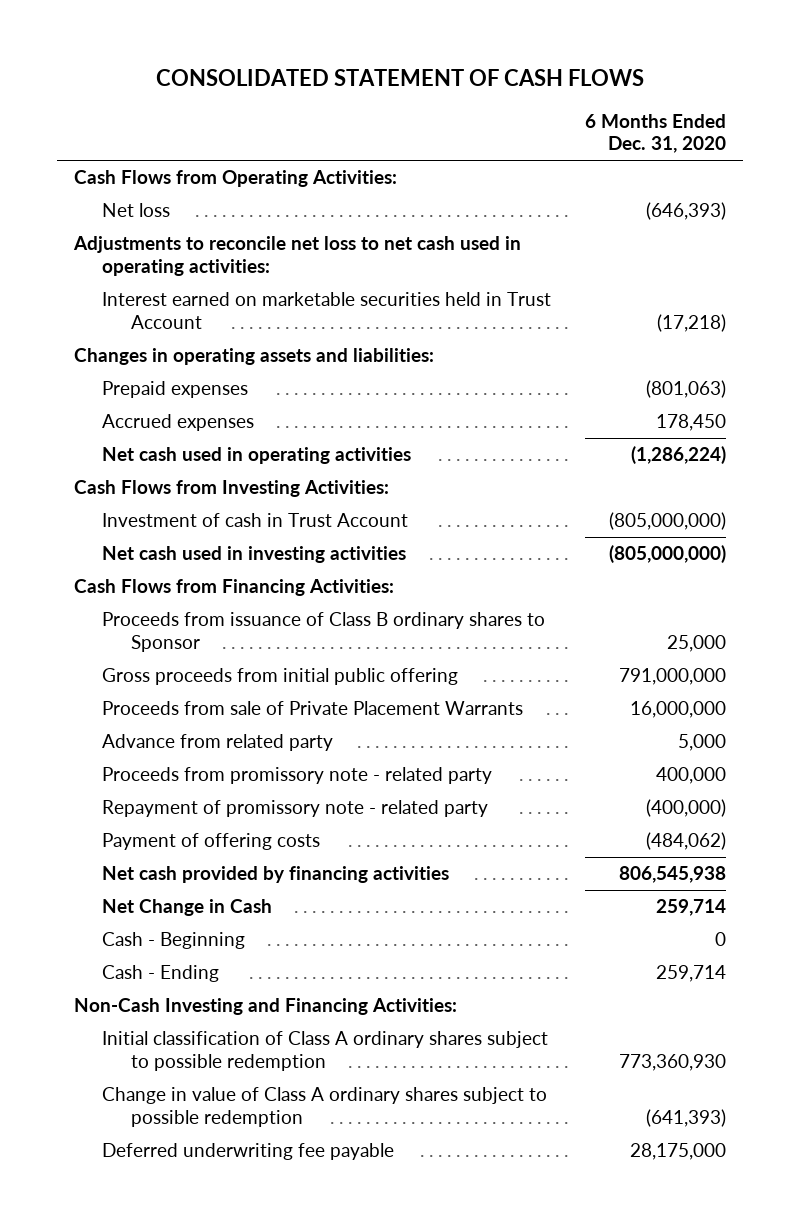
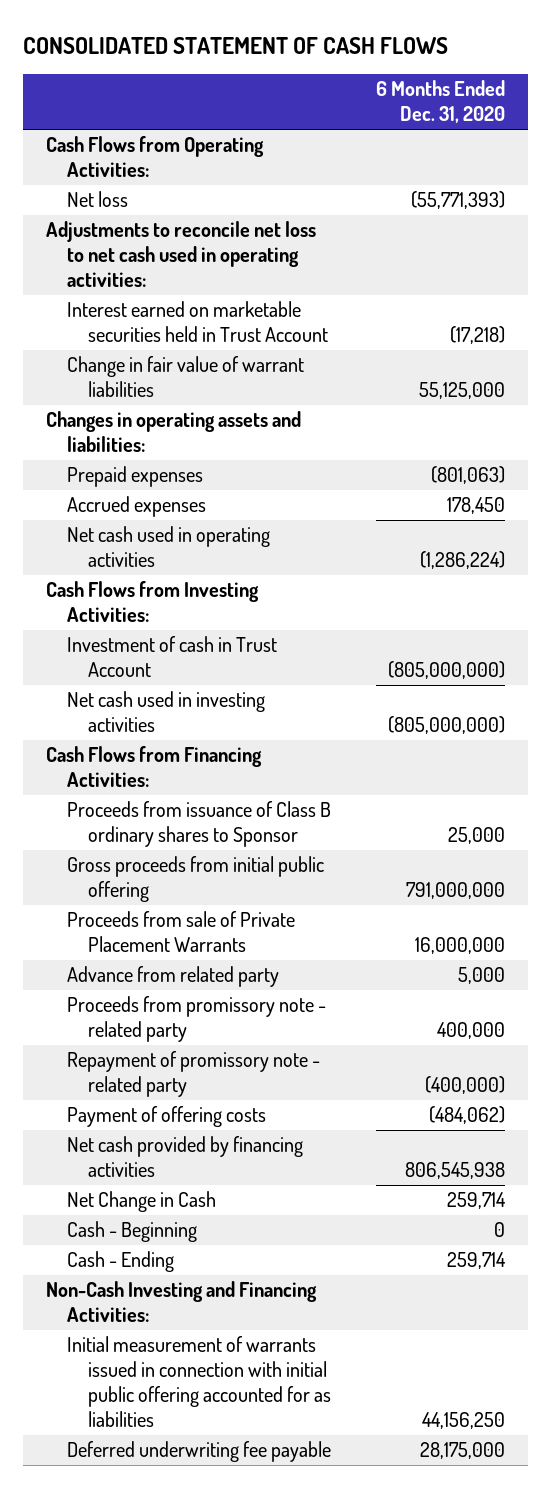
- Net loss | (646,393)
+ Net loss | (55,771,393)
+ Change in fair value of warrant liabilities | 55,125,000
- Initial classification of Class A ordinary shares subject to possible redemption | 773,360,930
- Change in value of Class A ordinary shares subject to possible redemption | (641,393)
+ Initial measurement of warrants issued in connection with initial public offering accounted for as liabilities | 44,156,250

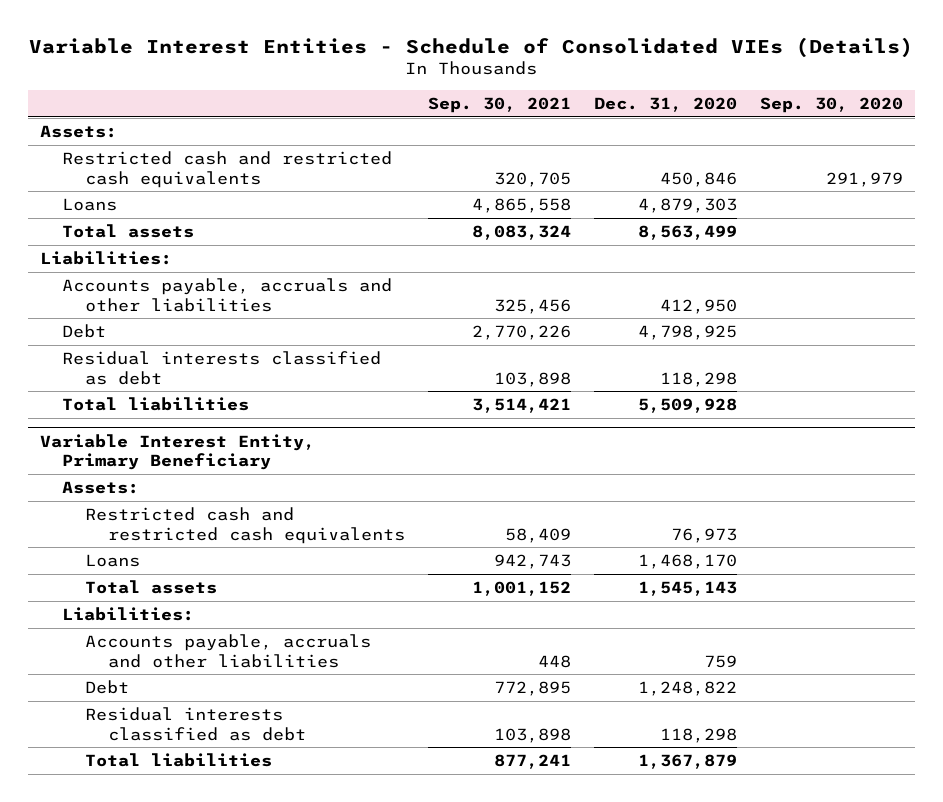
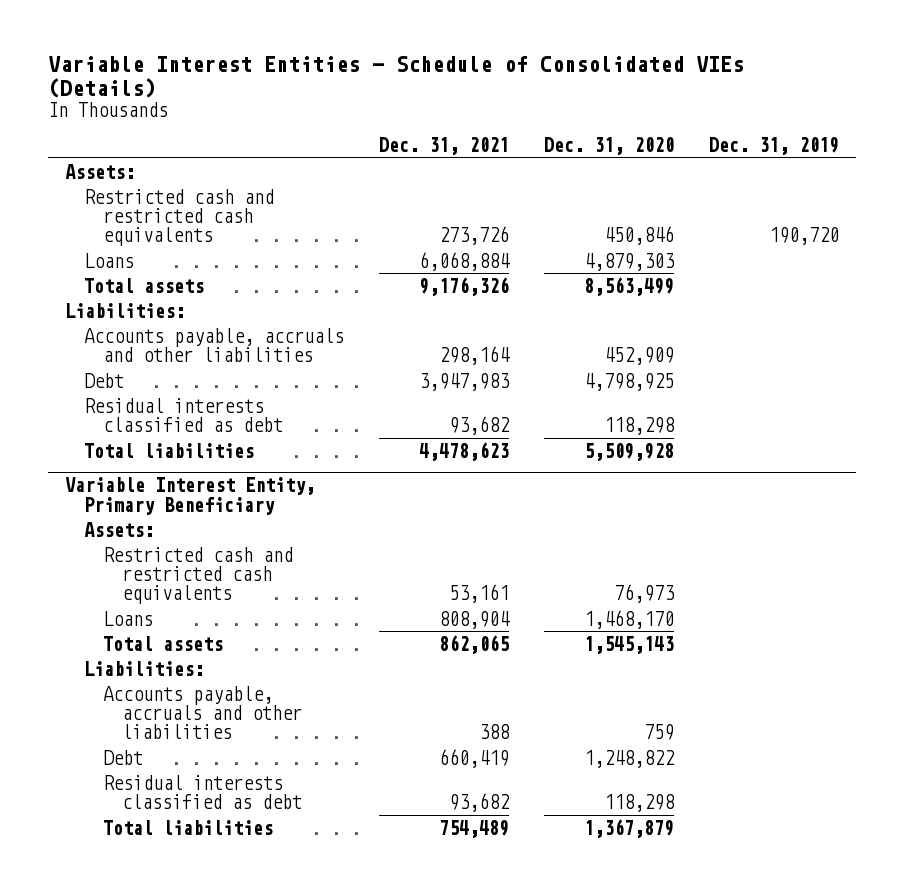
- | Sep. 30, 2021 | Dec. 31, 2020 | Sep. 30, 2020
+ | Dec. 31, 2021 | Dec. 31, 2020 | Dec. 31, 2019
- Accounts payable, accruals and other liabilities | 325,456 | 412,950 |
+ Accounts payable, accruals and other liabilities | 298,164 | 452,909 |

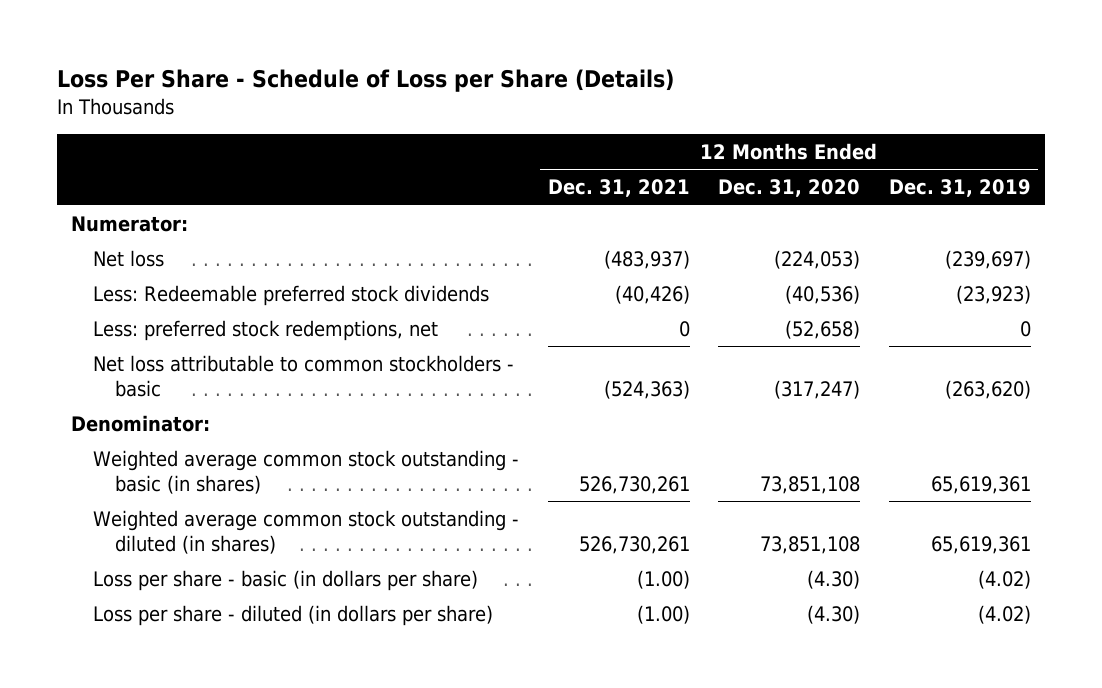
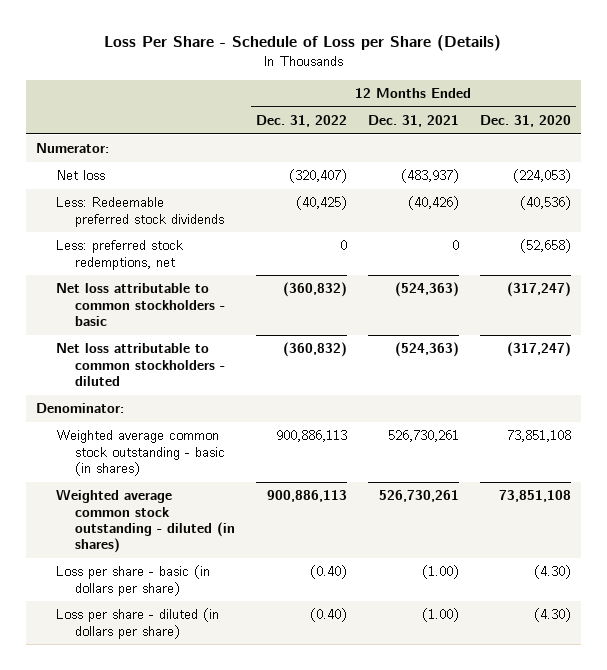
- | 12 Months Ended Dec. 31, 2021 | 12 Months Ended Dec. 31, 2020 | 12 Months Ended Dec. 31, 2019
+ | 12 Months Ended Dec. 31, 2022 | 12 Months Ended Dec. 31, 2021 | 12 Months Ended Dec. 31, 2020
+ Net loss attributable to common stockholders - diluted | (360,832) | (524,363) | (317,247)

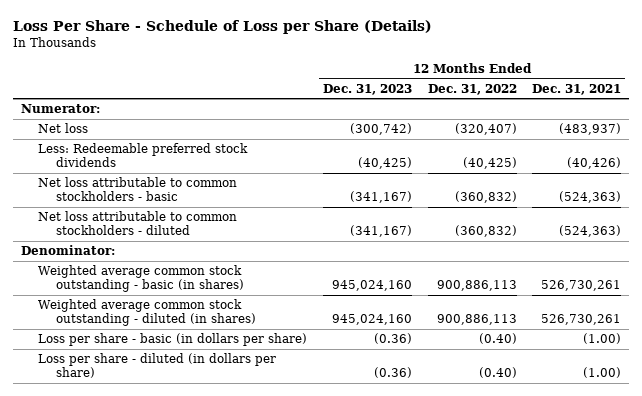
- | 12 Months Ended Dec. 31, 2022 | 12 Months Ended Dec. 31, 2021 | 12 Months Ended Dec. 31, 2020
+ | 12 Months Ended Dec. 31, 2023 | 12 Months Ended Dec. 31, 2022 | 12 Months Ended Dec. 31, 2021
- Less: preferred stock redemptions, net | 0 | 0 | (52,658)

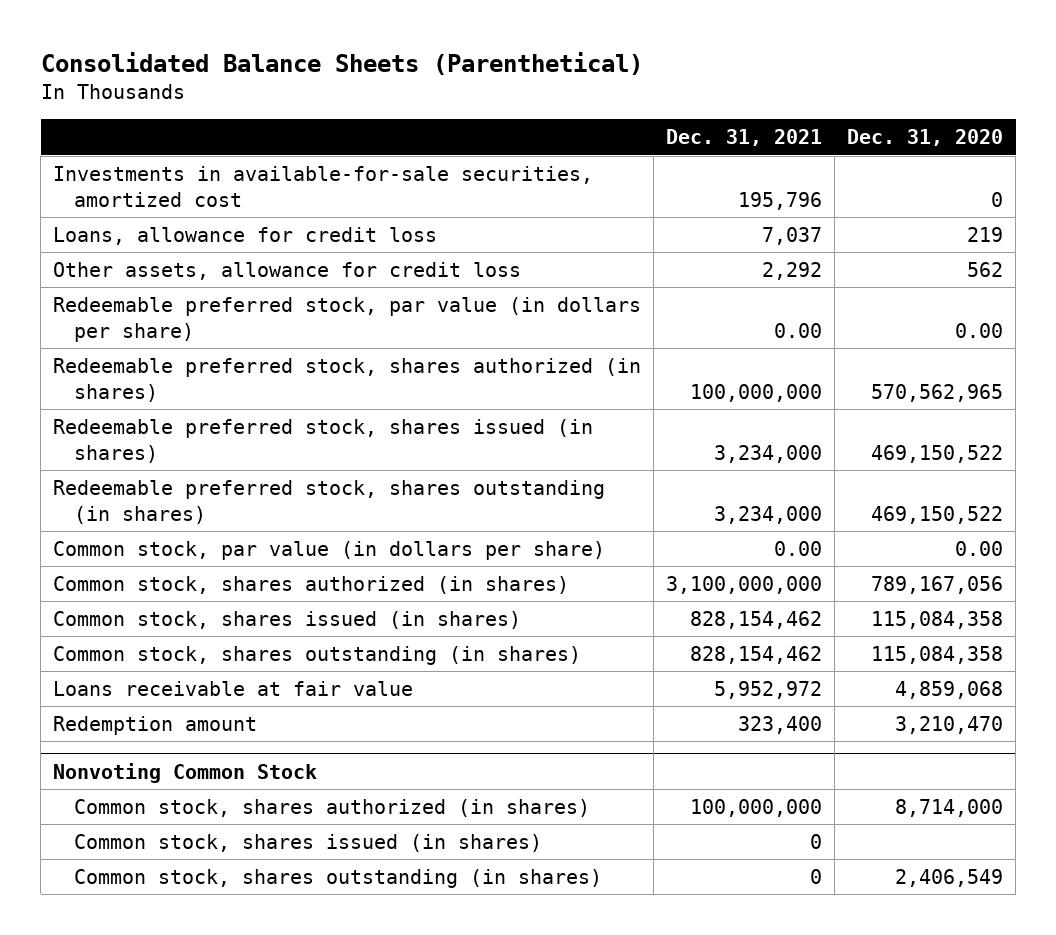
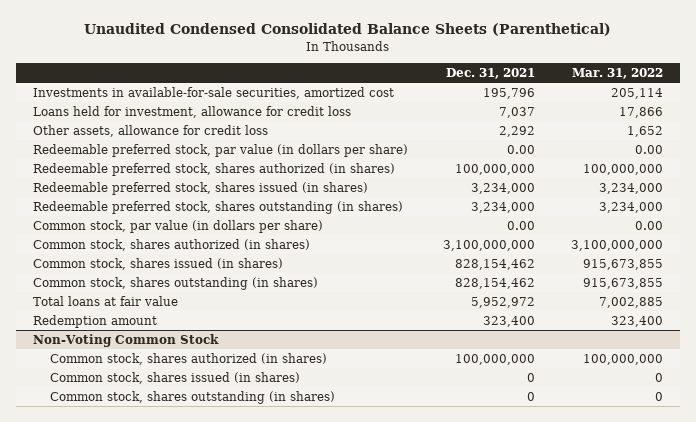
- Consolidated Balance Sheets (Parenthetical)
+ Unaudited Condensed Consolidated Balance Sheets (Parenthetical)
- | Dec. 31, 2021 | Dec. 31, 2020
+ | Dec. 31, 2021 | Mar. 31, 2022
- Loans, allowance for credit loss | 7,037 | 219
+ Loans held for investment, allowance for credit loss | 7,037 | 17,866
- Loans receivable at fair value | 5,952,972 | 4,859,068
+ Total loans at fair value | 5,952,972 | 7,002,885
- Nonvoting Common Stock
+ Non-Voting Common Stock

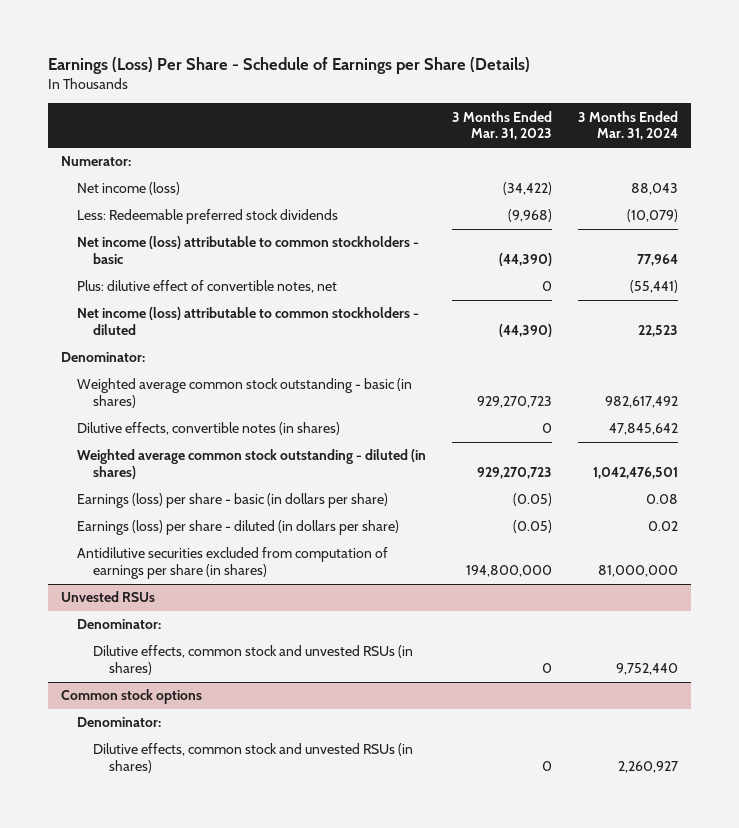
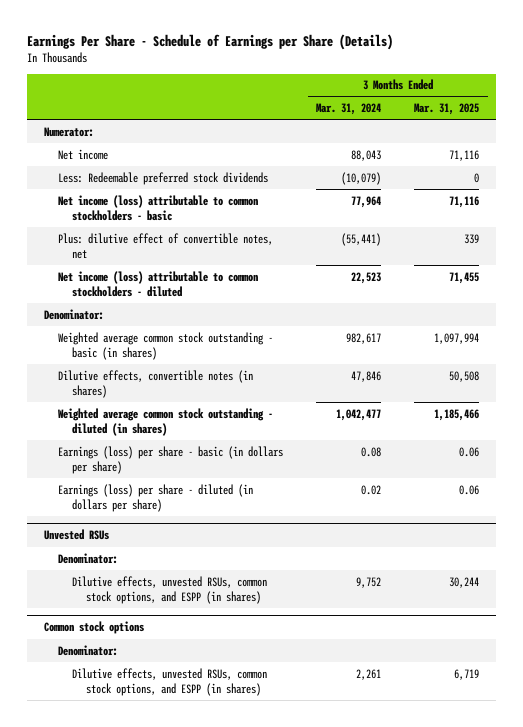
- Earnings (Loss) Per Share - Schedule of Earnings per Share (Details)
+ Earnings Per Share - Schedule of Earnings per Share (Details)
- | 3 Months Ended Mar. 31, 2023 | 3 Months Ended Mar. 31, 2024
+ | 3 Months Ended Mar. 31, 2024 | 3 Months Ended Mar. 31, 2025
- Net income (loss) | (34,422) | 88,043
+ Net income | 88,043 | 71,116
- Weighted average common stock outstanding - basic (in shares) | 929,270,723 | 982,617,492
- Dilutive effects, convertible notes (in shares) | 0 | 47,845,642
- Weighted average common stock outstanding - diluted (in shares) | 929,270,723 | 1,042,476,501
+ Weighted average common stock outstanding - basic (in shares) | 982,617 | 1,097,994
+ Dilutive effects, convertible notes (in shares) | 47,846 | 50,508
+ Weighted average common stock outstanding - diluted (in shares) | 1,042,477 | 1,185,466
- Antidilutive securities excluded from computation of earnings per share (in shares) | 194,800,000 | 81,000,000
@ Unvested RSUs
- Dilutive effects, common stock and unvested RSUs (in shares) | 0 | 9,752,440
+ Dilutive effects, unvested RSUs, common stock options, and ESPP (in shares) | 9,752 | 30,244
@ Common stock options
- Dilutive effects, common stock and unvested RSUs (in shares) | 0 | 2,260,927
+ Dilutive effects, unvested RSUs, common stock options, and ESPP (in shares) | 2,261 | 6,719

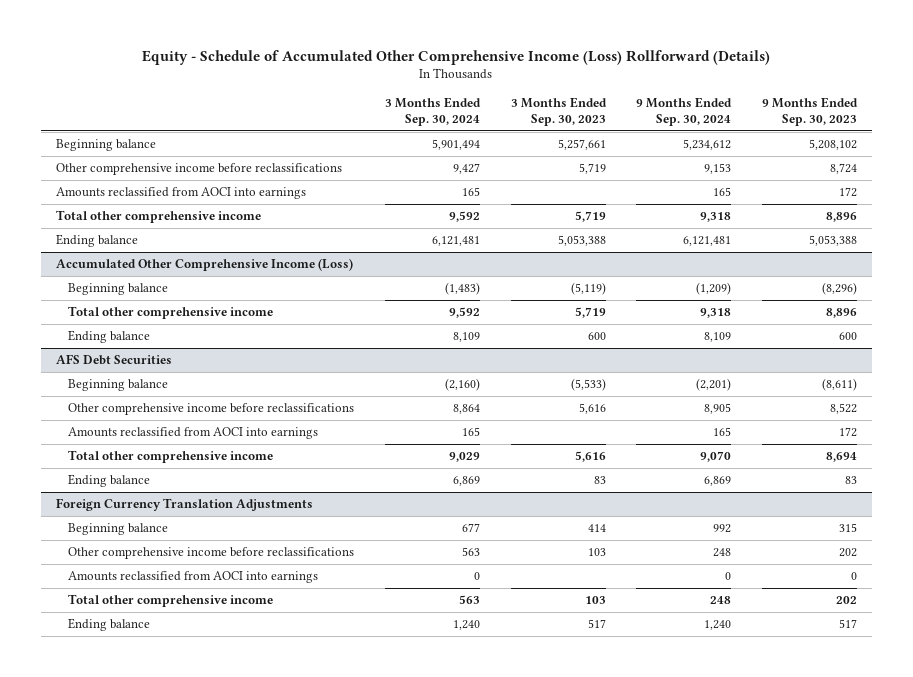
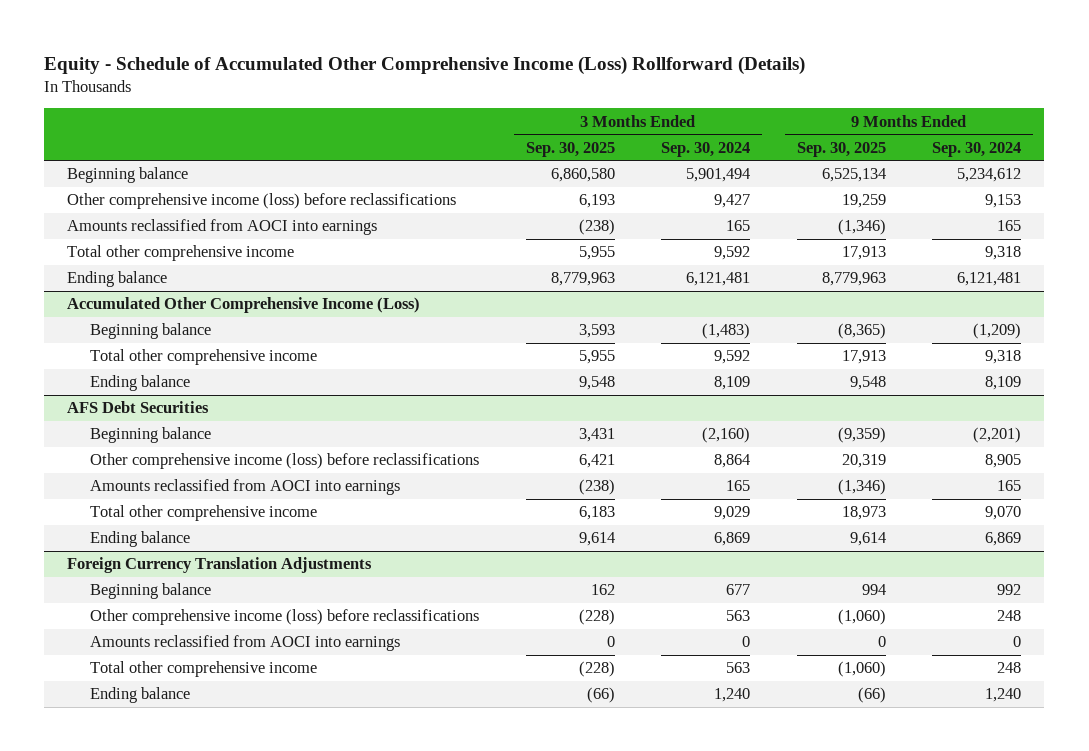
- | 3 Months Ended Sep. 30, 2024 | 3 Months Ended Sep. 30, 2023 | 9 Months Ended Sep. 30, 2024 | 9 Months Ended Sep. 30, 2023
+ | 3 Months Ended Sep. 30, 2025 | 3 Months Ended Sep. 30, 2024 | 9 Months Ended Sep. 30, 2025 | 9 Months Ended Sep. 30, 2024
- Other comprehensive income before reclassifications | 9,427 | 5,719 | 9,153 | 8,724
+ Other comprehensive income (loss) before reclassifications | 6,193 | 9,427 | 19,259 | 9,153
@ AFS Debt Securities
- Other comprehensive income before reclassifications | 8,864 | 5,616 | 8,905 | 8,522
+ Other comprehensive income (loss) before reclassifications | 6,421 | 8,864 | 20,319 | 8,905
@ Foreign Currency Translation Adjustments
- Other comprehensive income before reclassifications | 563 | 103 | 248 | 202
+ Other comprehensive income (loss) before reclassifications | (228) | 563 | (1,060) | 248

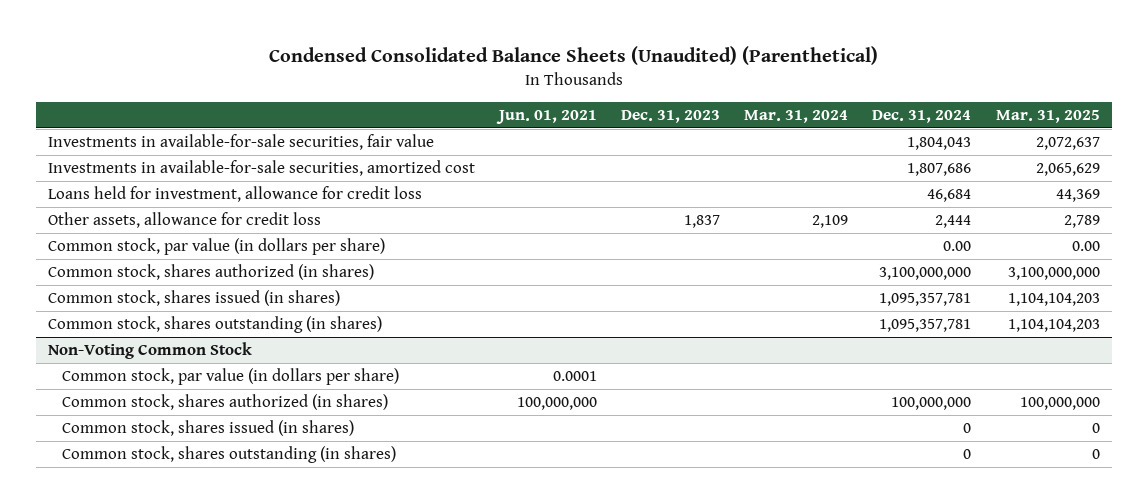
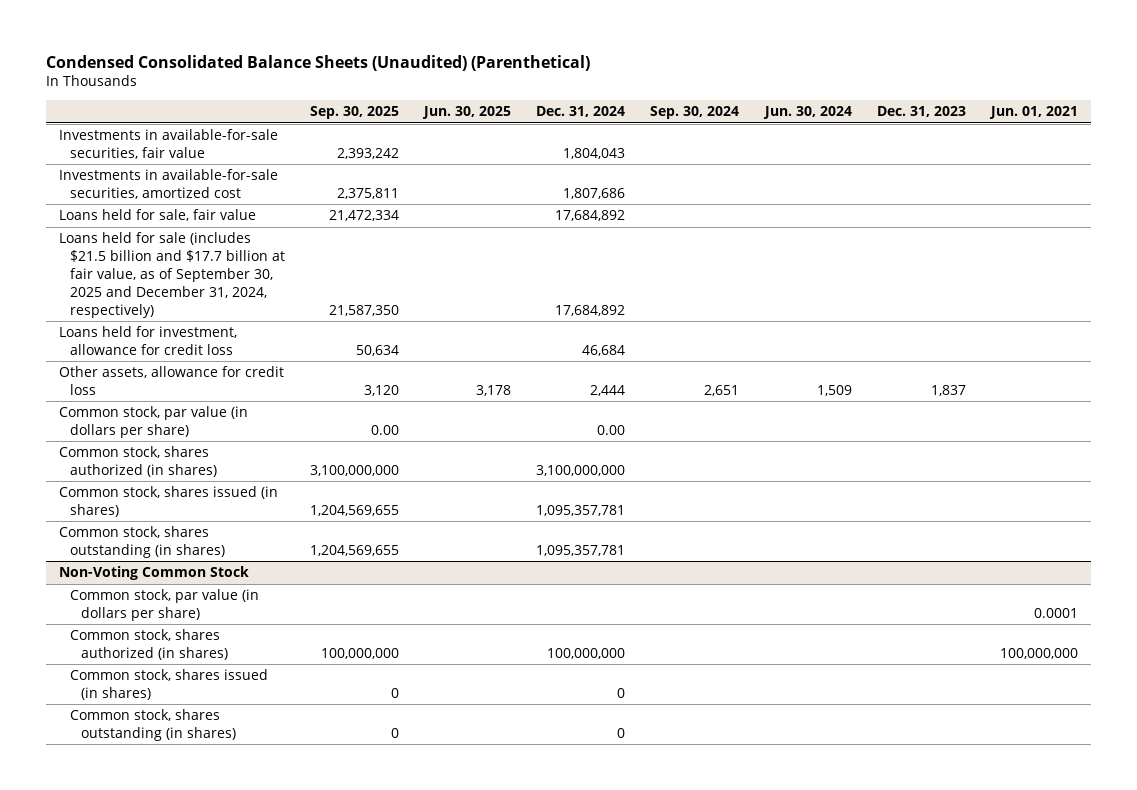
- | Jun. 01, 2021 | Dec. 31, 2023 | Mar. 31, 2024 | Dec. 31, 2024 | Mar. 31, 2025
+ | Sep. 30, 2025 | Jun. 30, 2025 | Dec. 31, 2024 | Sep. 30, 2024 | Jun. 30, 2024 | Dec. 31, 2023 | Jun. 01, 2021
+ Loans held for sale, fair value | 21,472,334 | | 17,684,892 | | | |
+ Loans held for sale (includes $21.5 billion and $17.7 billion at fair value, as of September 30, 2025 and December 31, 2024, respectively) | 21,587,350 | | 17,684,892 | | | |

